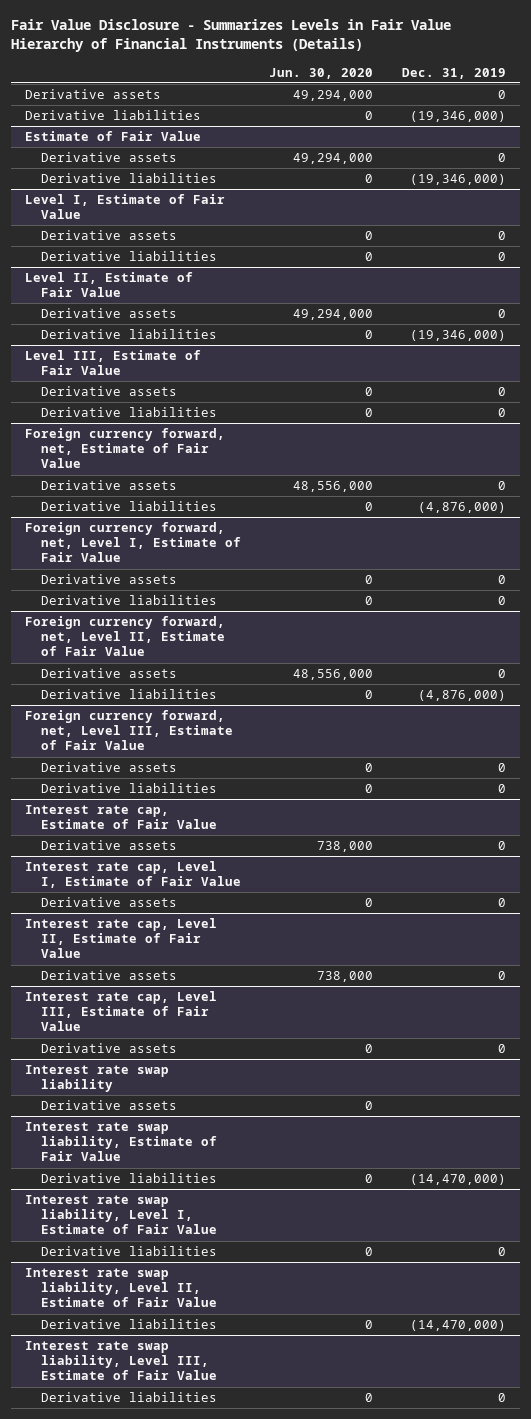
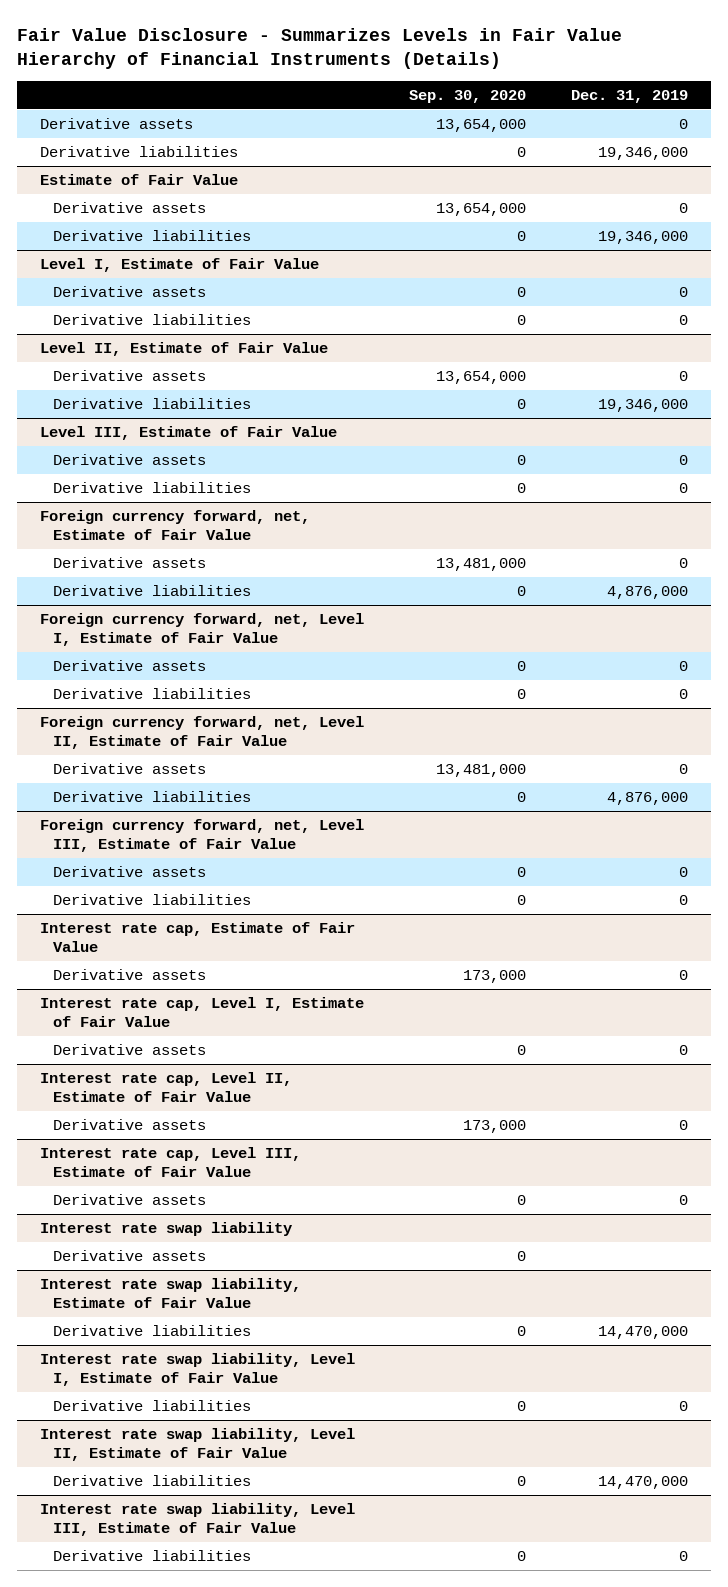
- | Jun. 30, 2020 | Dec. 31, 2019
+ | Sep. 30, 2020 | Dec. 31, 2019
- Derivative liabilities | 0 | (19,346,000)
+ Derivative liabilities | 0 | 19,346,000
@ Estimate of Fair Value
- Derivative liabilities | 0 | (19,346,000)
+ Derivative liabilities | 0 | 19,346,000
@ Level II, Estimate of Fair Value
- Derivative liabilities | 0 | (19,346,000)
+ Derivative liabilities | 0 | 19,346,000
@ Foreign currency forward, net, Estimate of Fair Value
- Derivative liabilities | 0 | (4,876,000)
+ Derivative liabilities | 0 | 4,876,000
@ Foreign currency forward, net, Level II, Estimate of Fair Value
- Derivative liabilities | 0 | (4,876,000)
+ Derivative liabilities | 0 | 4,876,000
@ Interest rate swap liability, Estimate of Fair Value
- Derivative liabilities | 0 | (14,470,000)
+ Derivative liabilities | 0 | 14,470,000
@ Interest rate swap liability, Level II, Estimate of Fair Value
- Derivative liabilities | 0 | (14,470,000)
+ Derivative liabilities | 0 | 14,470,000

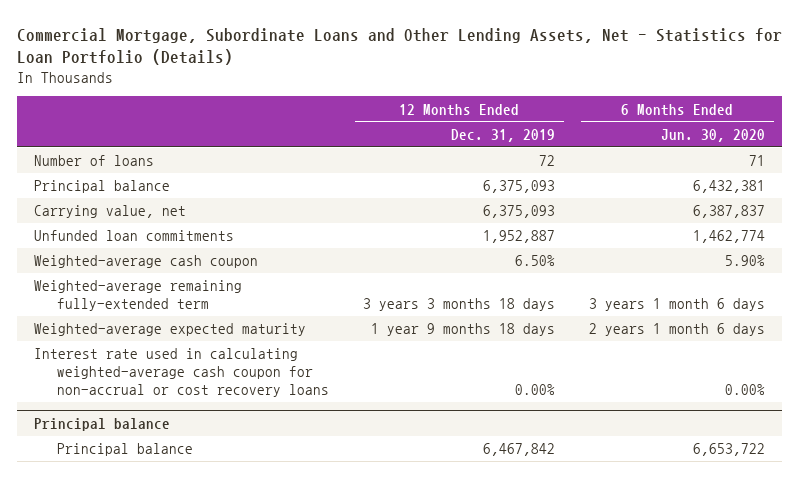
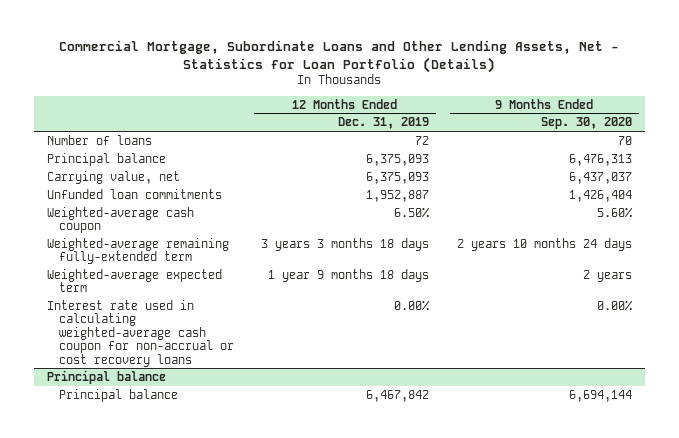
- | 12 Months Ended Dec. 31, 2019 | 6 Months Ended Jun. 30, 2020
+ | 12 Months Ended Dec. 31, 2019 | 9 Months Ended Sep. 30, 2020
- Weighted-average expected maturity | 1 year 9 months 18 days | 2 years 1 month 6 days
+ Weighted-average expected term | 1 year 9 months 18 days | 2 years

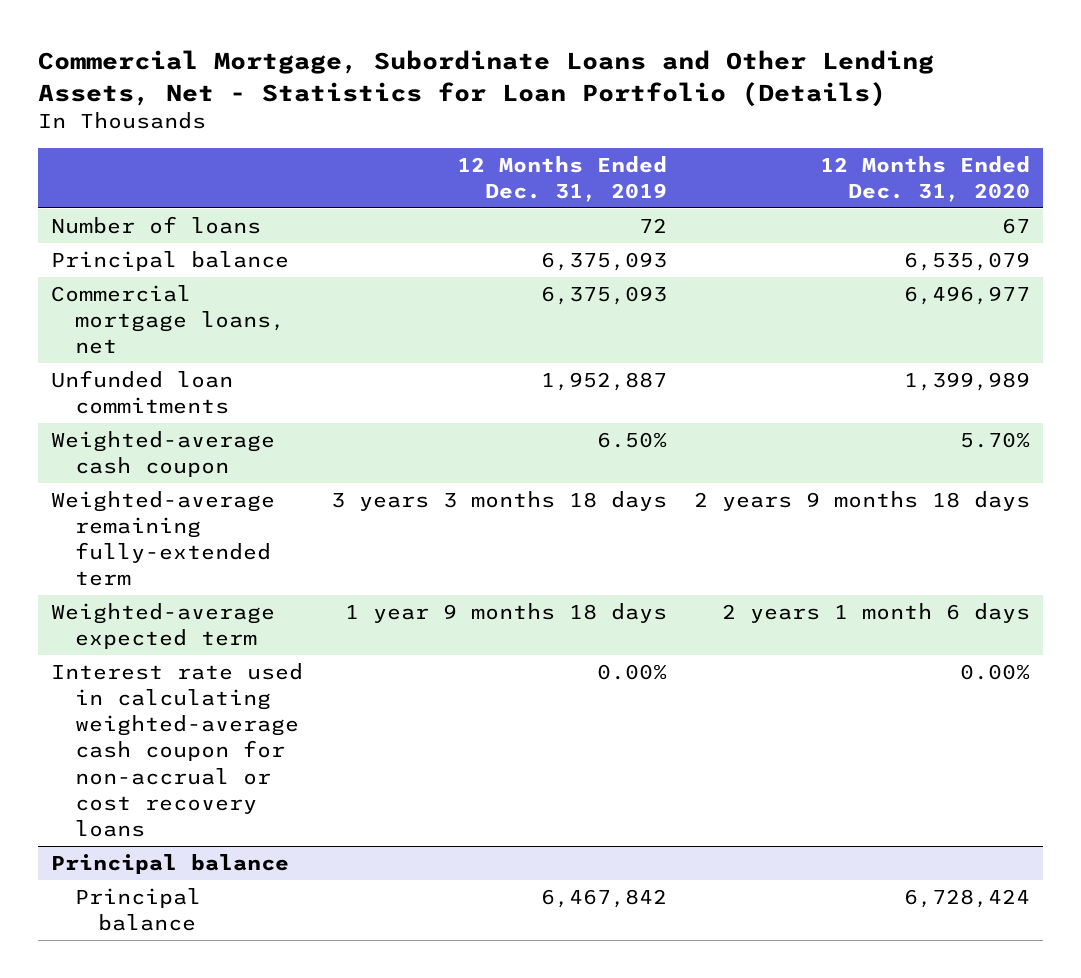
- | 12 Months Ended Dec. 31, 2019 | 9 Months Ended Sep. 30, 2020
+ | 12 Months Ended Dec. 31, 2019 | 12 Months Ended Dec. 31, 2020
- Carrying value, net | 6,375,093 | 6,437,037
+ Commercial mortgage loans, net | 6,375,093 | 6,496,977

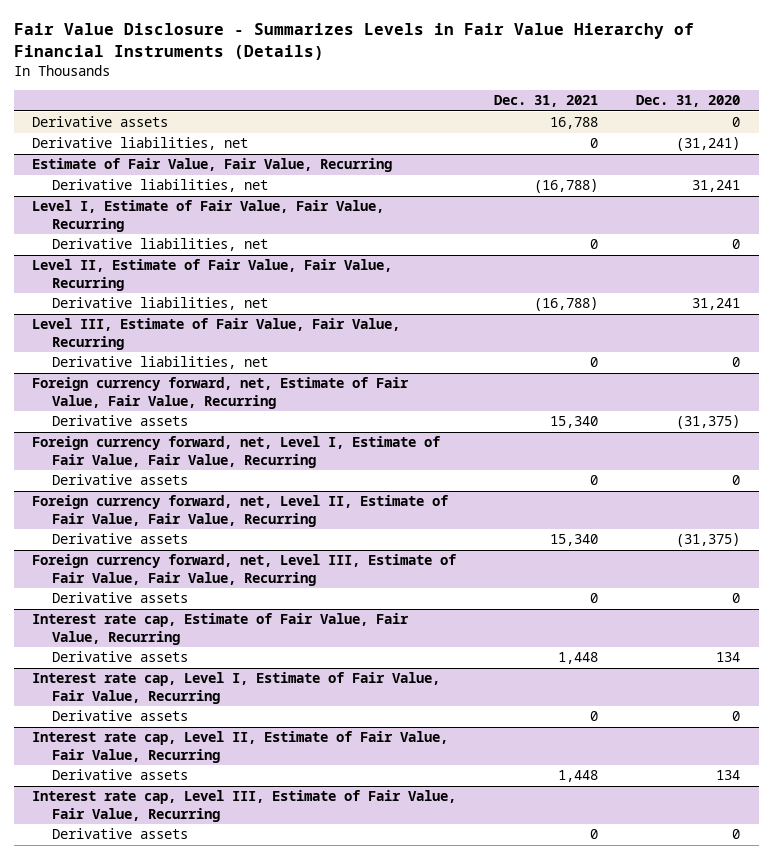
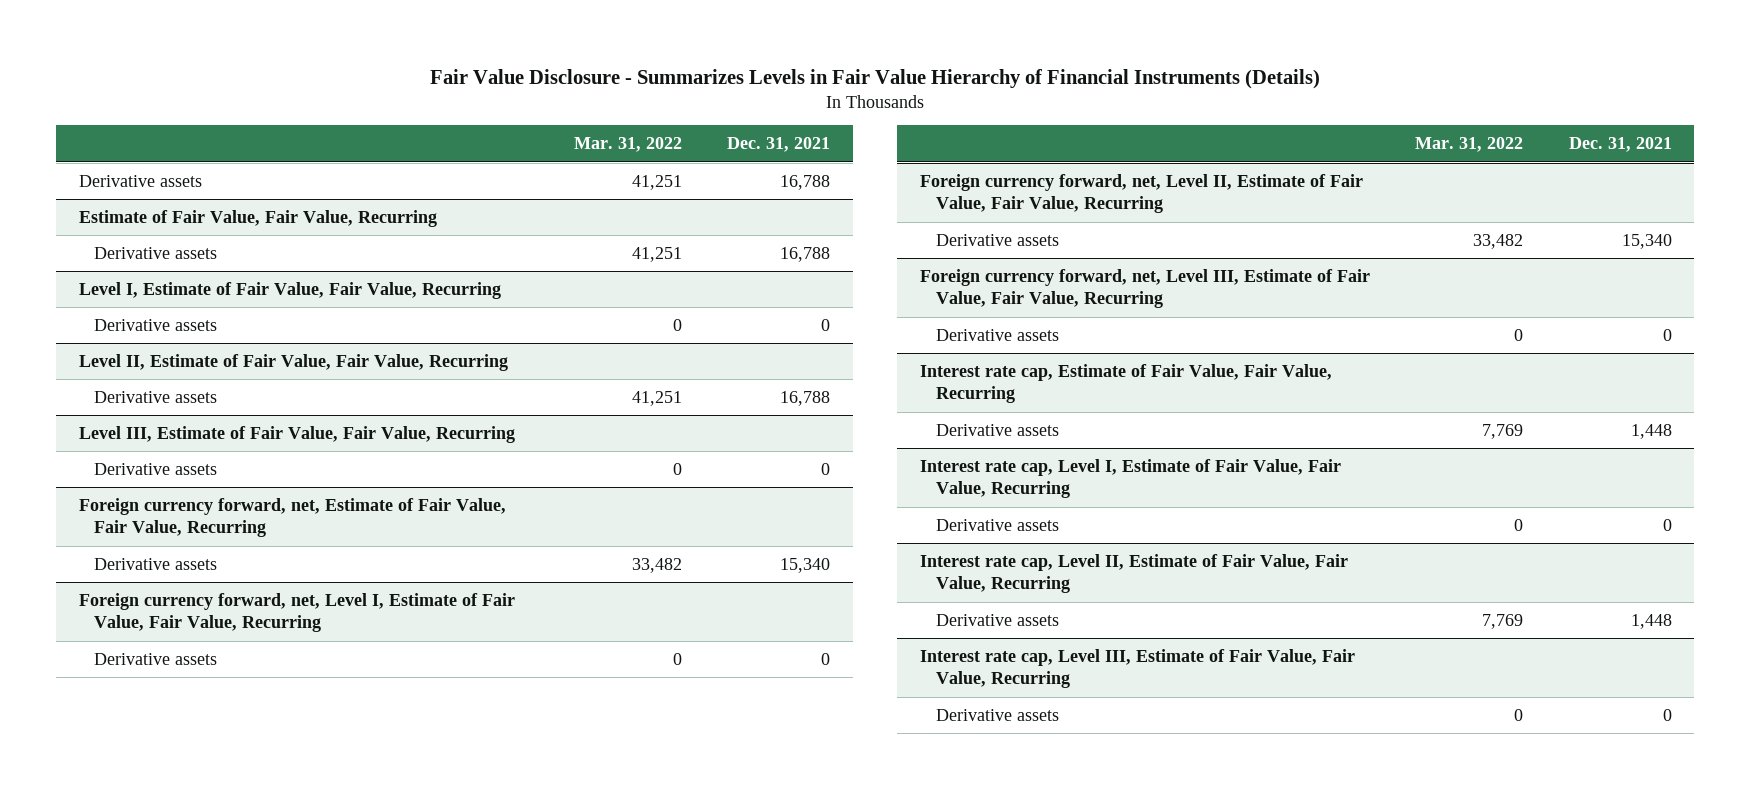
- | Dec. 31, 2021 | Dec. 31, 2020
+ | Mar. 31, 2022 | Dec. 31, 2021
- Derivative liabilities, net | 0 | (31,241)
@ Estimate of Fair Value, Fair Value, Recurring
- Derivative liabilities, net | (16,788) | 31,241
+ Derivative assets | 41,251 | 16,788
@ Level I, Estimate of Fair Value, Fair Value, Recurring
- Derivative liabilities, net | 0 | 0
+ Derivative assets | 0 | 0
@ Level II, Estimate of Fair Value, Fair Value, Recurring
- Derivative liabilities, net | (16,788) | 31,241
+ Derivative assets | 41,251 | 16,788
@ Level III, Estimate of Fair Value, Fair Value, Recurring
- Derivative liabilities, net | 0 | 0
+ Derivative assets | 0 | 0

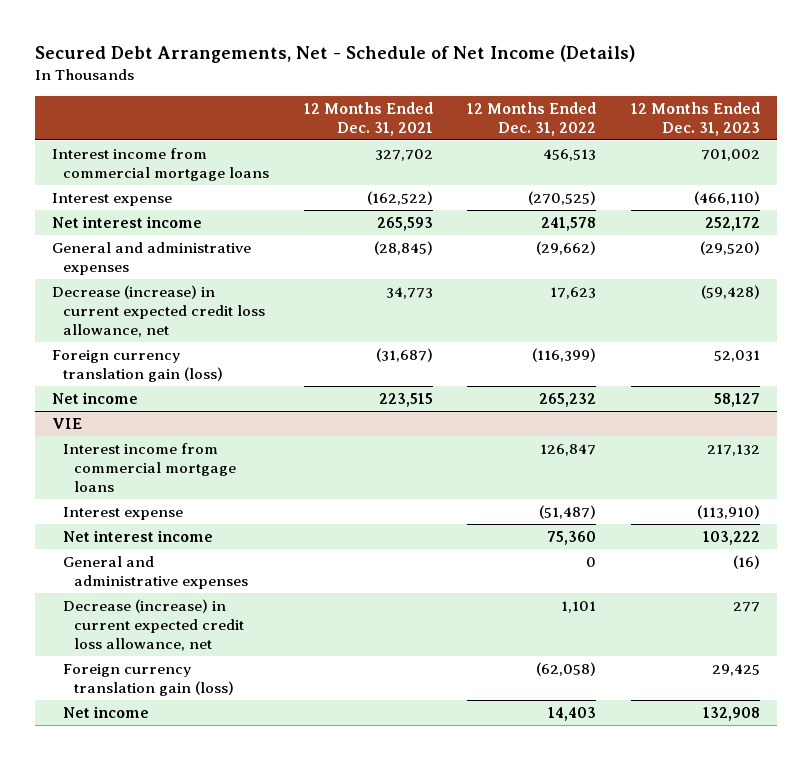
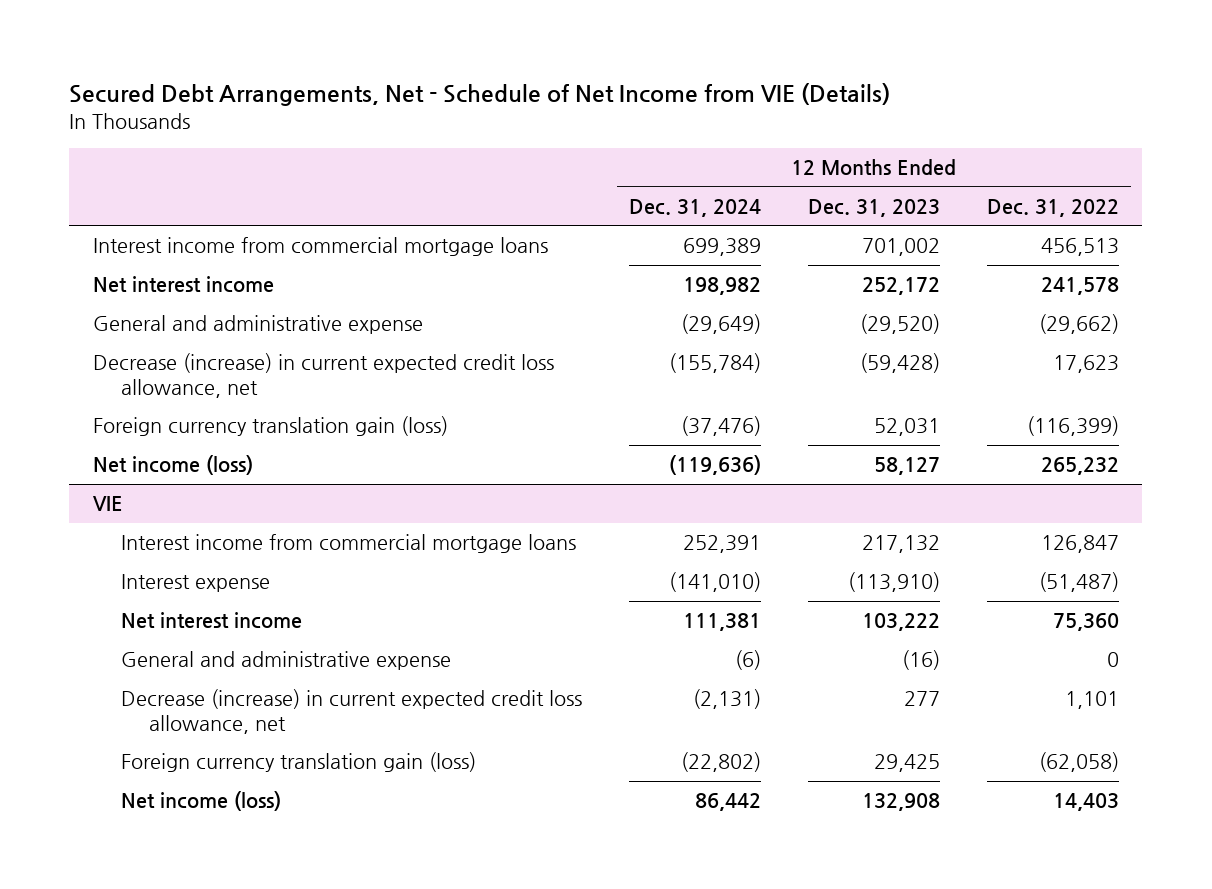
- Secured Debt Arrangements, Net - Schedule of Net Income (Details)
+ Secured Debt Arrangements, Net - Schedule of Net Income from VIE (Details)
- | 12 Months Ended Dec. 31, 2021 | 12 Months Ended Dec. 31, 2022 | 12 Months Ended Dec. 31, 2023
+ | 12 Months Ended Dec. 31, 2024 | 12 Months Ended Dec. 31, 2023 | 12 Months Ended Dec. 31, 2022
- Interest expense | (162,522) | (270,525) | (466,110)
- General and administrative expenses | (28,845) | (29,662) | (29,520)
+ General and administrative expense | (29,649) | (29,520) | (29,662)
- Net income | 223,515 | 265,232 | 58,127
+ Net income (loss) | (119,636) | 58,127 | 265,232
@ VIE
- General and administrative expenses | | 0 | (16)
+ General and administrative expense | (6) | (16) | 0
- Net income | | 14,403 | 132,908
+ Net income (loss) | 86,442 | 132,908 | 14,403

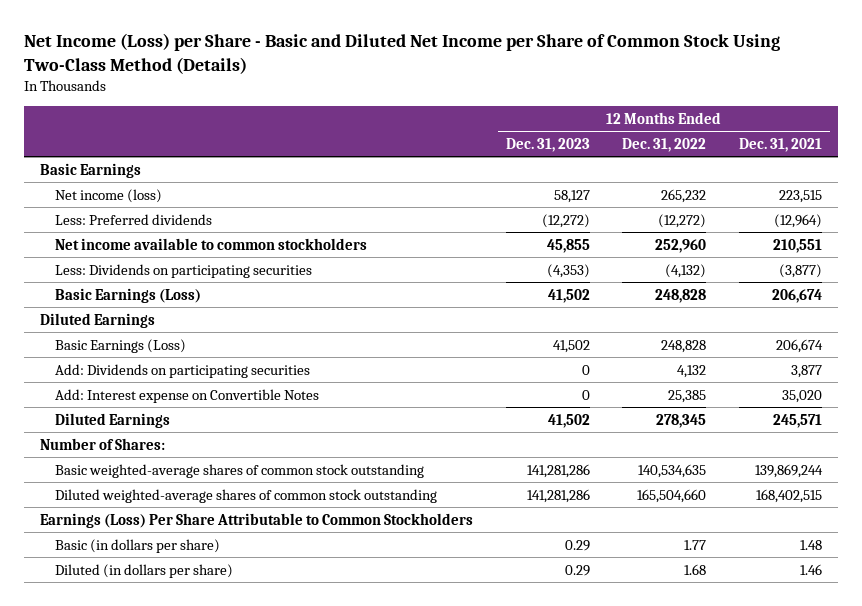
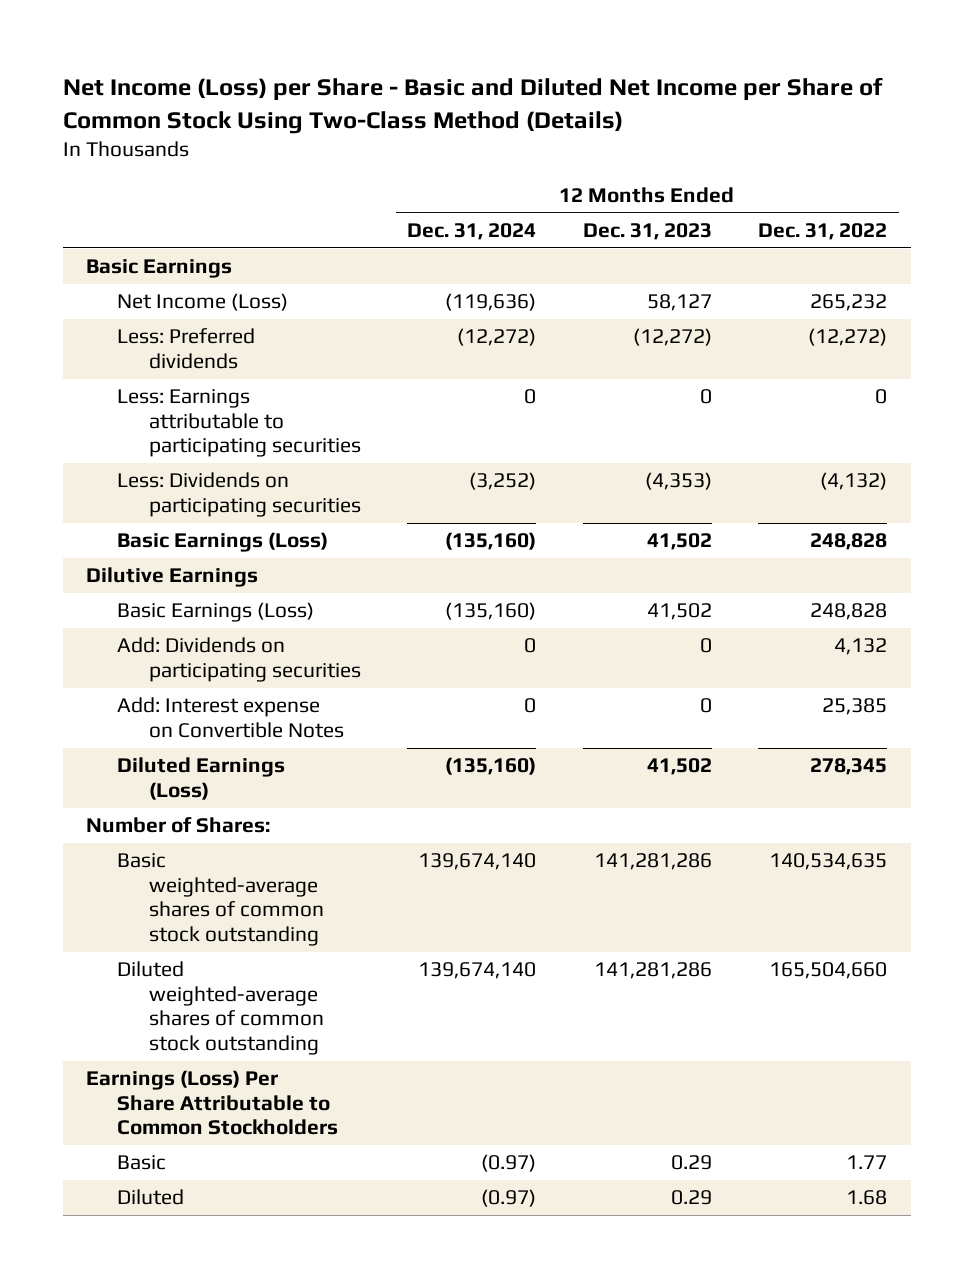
- | 12 Months Ended Dec. 31, 2023 | 12 Months Ended Dec. 31, 2022 | 12 Months Ended Dec. 31, 2021
+ | 12 Months Ended Dec. 31, 2024 | 12 Months Ended Dec. 31, 2023 | 12 Months Ended Dec. 31, 2022
- Net income (loss) | 58,127 | 265,232 | 223,515
+ Net Income (Loss) | (119,636) | 58,127 | 265,232
- Net income available to common stockholders | 45,855 | 252,960 | 210,551
+ Less: Earnings attributable to participating securities | 0 | 0 | 0
- Diluted Earnings
+ Dilutive Earnings
- Diluted Earnings | 41,502 | 278,345 | 245,571
+ Diluted Earnings (Loss) | (135,160) | 41,502 | 278,345
- Basic (in dollars per share) | 0.29 | 1.77 | 1.48
- Diluted (in dollars per share) | 0.29 | 1.68 | 1.46
+ Basic | (0.97) | 0.29 | 1.77
+ Diluted | (0.97) | 0.29 | 1.68

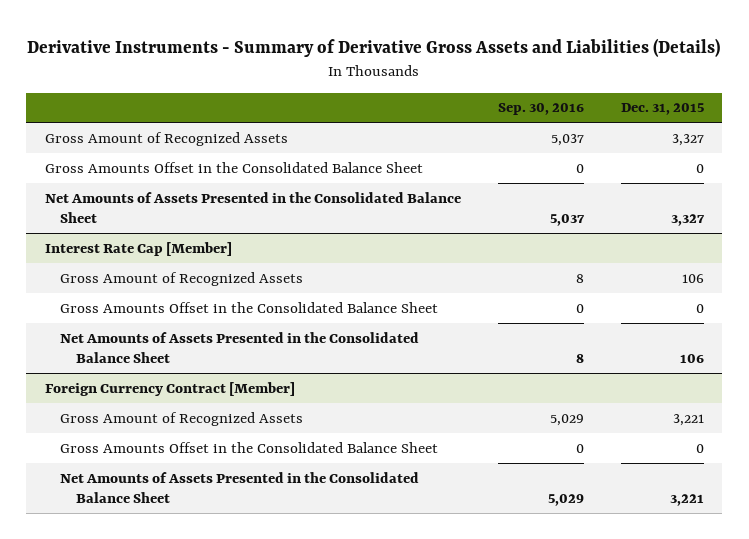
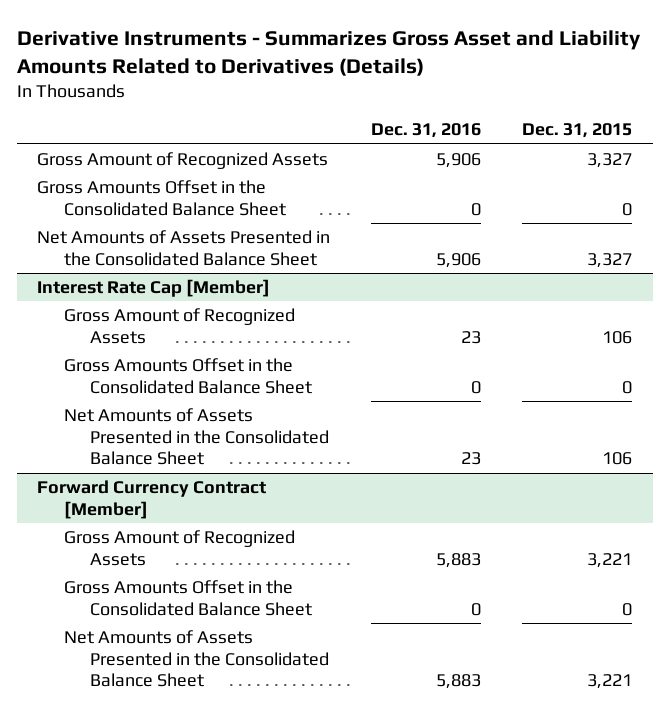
- Derivative Instruments - Summary of Derivative Gross Assets and Liabilities (Details)
+ Derivative Instruments - Summarizes Gross Asset and Liability Amounts Related to Derivatives (Details)
- | Sep. 30, 2016 | Dec. 31, 2015
+ | Dec. 31, 2016 | Dec. 31, 2015
- Foreign Currency Contract [Member]
+ Forward Currency Contract [Member]

